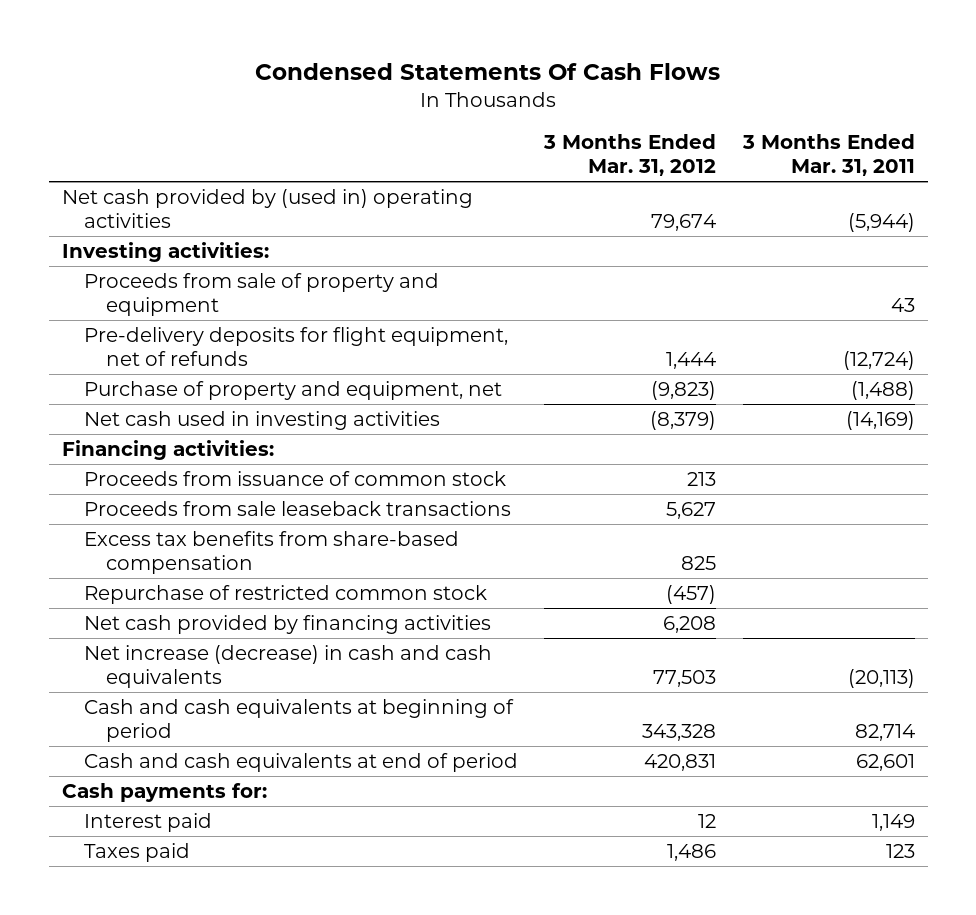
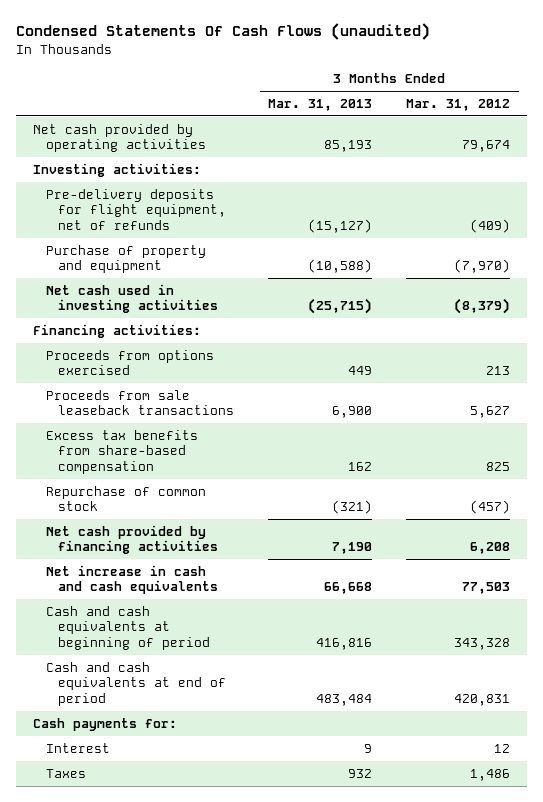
- Condensed Statements Of Cash Flows
+ Condensed Statements Of Cash Flows (unaudited)
- | 3 Months Ended Mar. 31, 2012 | 3 Months Ended Mar. 31, 2011
+ | 3 Months Ended Mar. 31, 2013 | 3 Months Ended Mar. 31, 2012
- Net cash provided by (used in) operating activities | 79,674 | (5,944)
+ Net cash provided by operating activities | 85,193 | 79,674
- Proceeds from sale of property and equipment | | 43
- Pre-delivery deposits for flight equipment, net of refunds | 1,444 | (12,724)
- Purchase of property and equipment, net | (9,823) | (1,488)
+ Pre-delivery deposits for flight equipment, net of refunds | (15,127) | (409)
+ Purchase of property and equipment | (10,588) | (7,970)
- Proceeds from issuance of common stock | 213 |
+ Proceeds from options exercised | 449 | 213
- Repurchase of restricted common stock | (457) |
+ Repurchase of common stock | (321) | (457)
- Net increase (decrease) in cash and cash equivalents | 77,503 | (20,113)
+ Net increase in cash and cash equivalents | 66,668 | 77,503
- Interest paid | 12 | 1,149
- Taxes paid | 1,486 | 123
+ Interest | 9 | 12
+ Taxes | 932 | 1,486

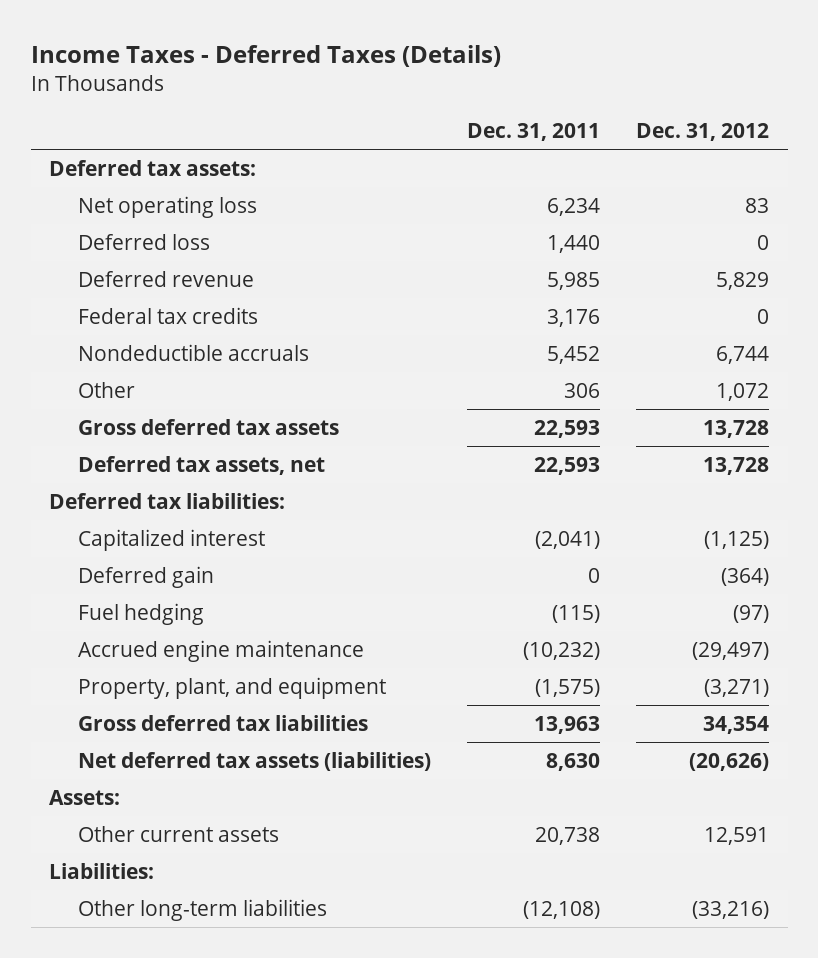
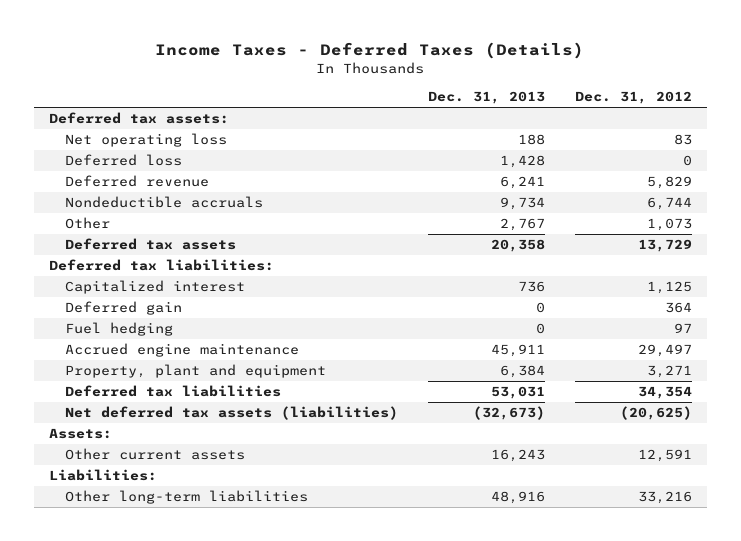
- | Dec. 31, 2011 | Dec. 31, 2012
+ | Dec. 31, 2013 | Dec. 31, 2012
- Federal tax credits | 3,176 | 0
- Other | 306 | 1,072
- Gross deferred tax assets | 22,593 | 13,728
- Deferred tax assets, net | 22,593 | 13,728
+ Other | 2,767 | 1,073
+ Deferred tax assets | 20,358 | 13,729
- Capitalized interest | (2,041) | (1,125)
- Deferred gain | 0 | (364)
- Fuel hedging | (115) | (97)
- Accrued engine maintenance | (10,232) | (29,497)
- Property, plant, and equipment | (1,575) | (3,271)
- Gross deferred tax liabilities | 13,963 | 34,354
- Net deferred tax assets (liabilities) | 8,630 | (20,626)
+ Capitalized interest | 736 | 1,125
+ Deferred gain | 0 | 364
+ Fuel hedging | 0 | 97
+ Accrued engine maintenance | 45,911 | 29,497
+ Property, plant and equipment | 6,384 | 3,271
+ Deferred tax liabilities | 53,031 | 34,354
+ Net deferred tax assets (liabilities) | (32,673) | (20,625)
- Other long-term liabilities | (12,108) | (33,216)
+ Other long-term liabilities | 48,916 | 33,216

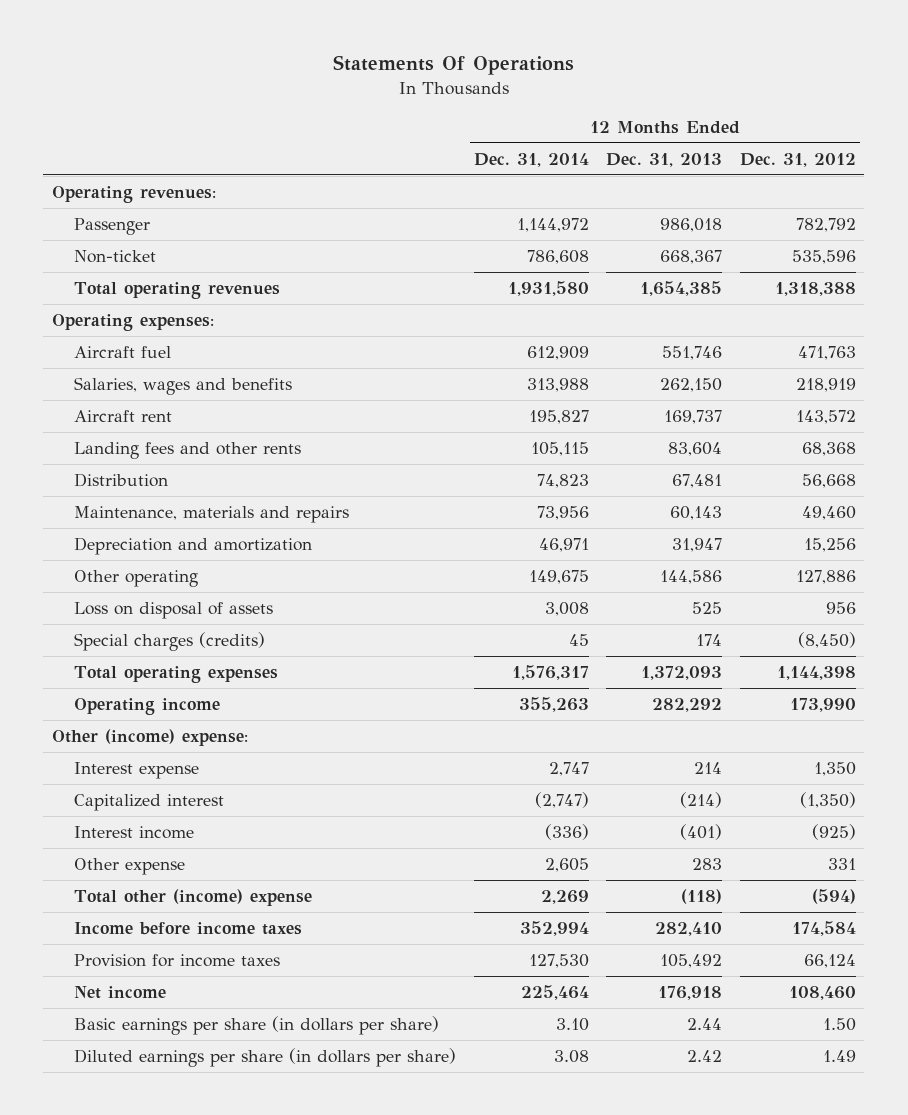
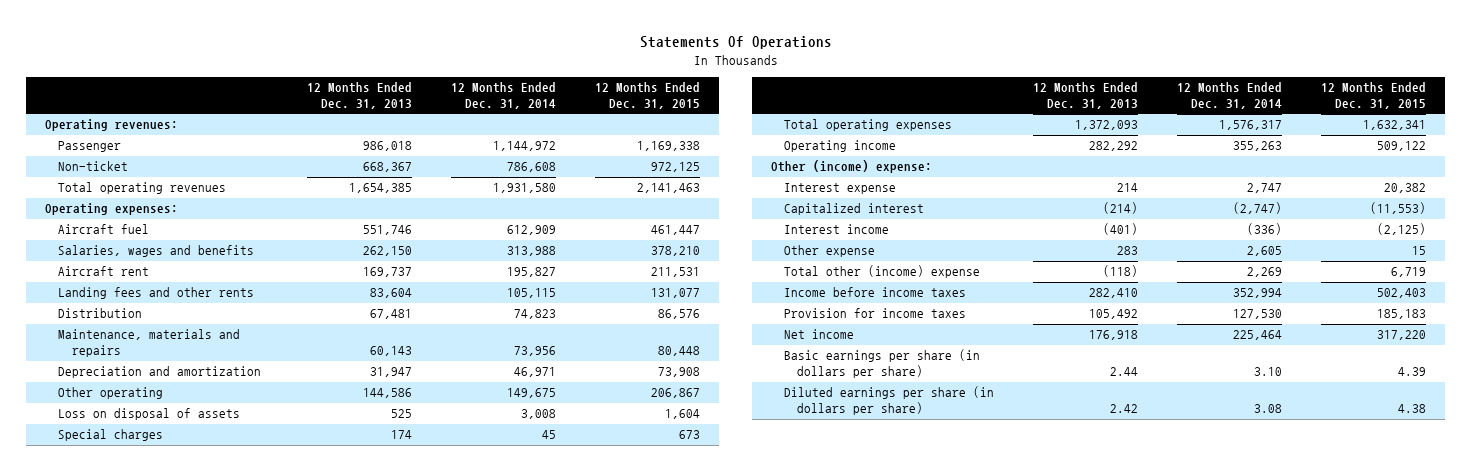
- | 12 Months Ended Dec. 31, 2014 | 12 Months Ended Dec. 31, 2013 | 12 Months Ended Dec. 31, 2012
+ | 12 Months Ended Dec. 31, 2013 | 12 Months Ended Dec. 31, 2014 | 12 Months Ended Dec. 31, 2015
- Special charges (credits) | 45 | 174 | (8,450)
+ Special charges | 174 | 45 | 673

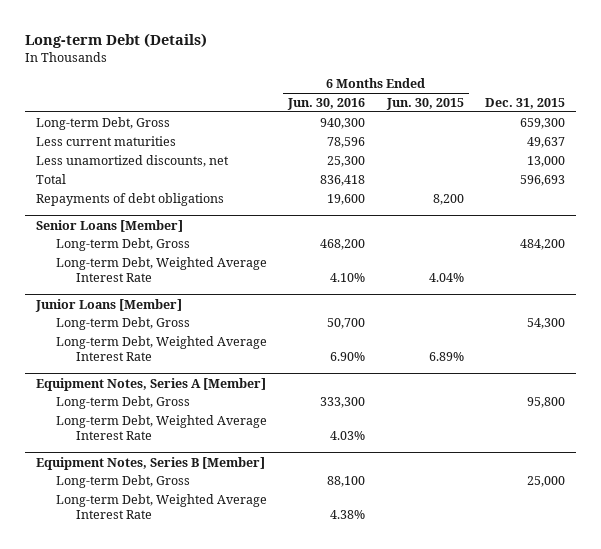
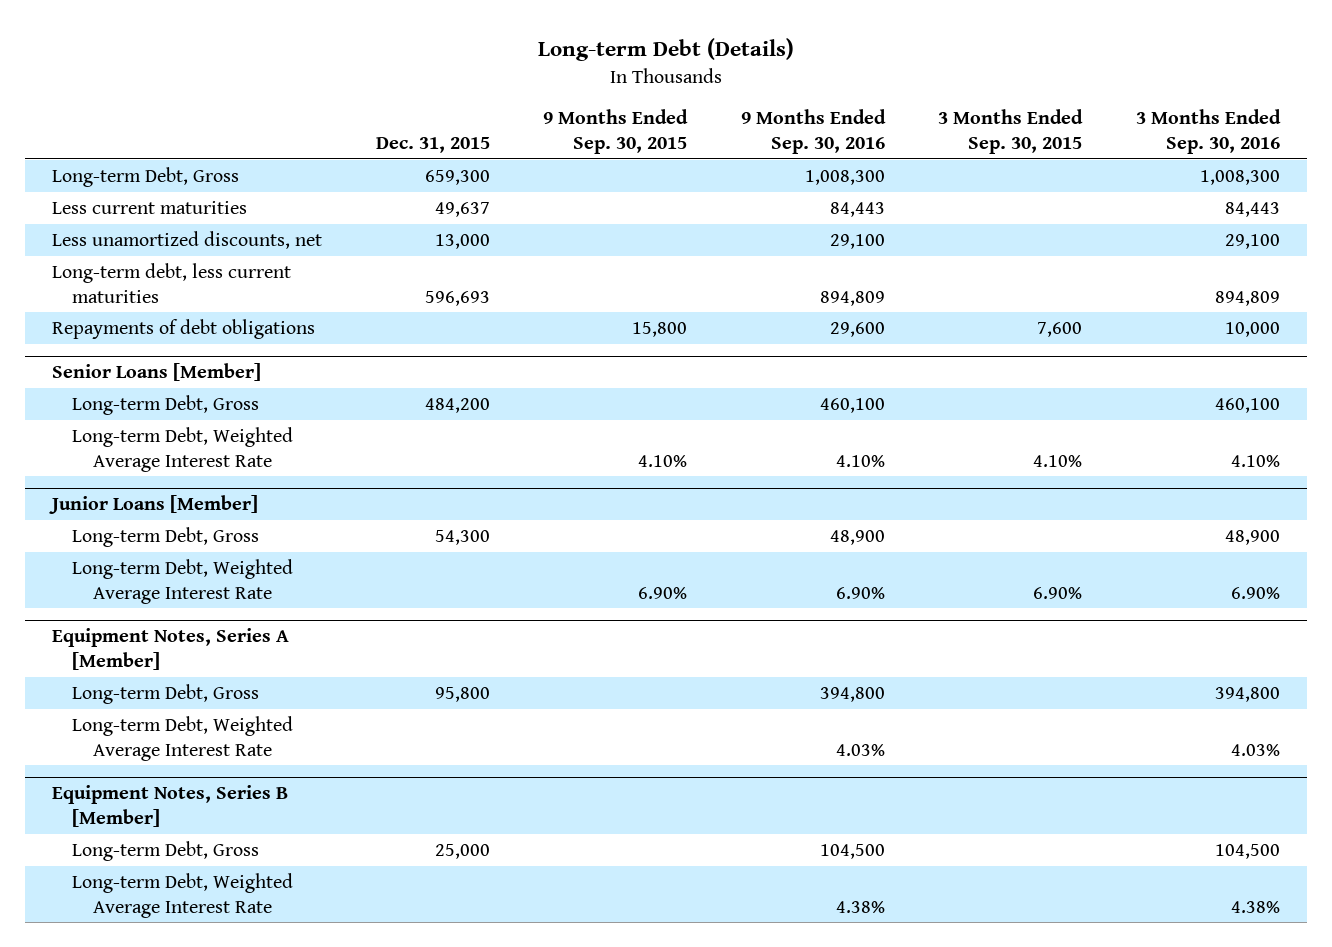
- | 6 Months Ended Jun. 30, 2016 | 6 Months Ended Jun. 30, 2015 | Dec. 31, 2015
+ | Dec. 31, 2015 | 9 Months Ended Sep. 30, 2015 | 9 Months Ended Sep. 30, 2016 | 3 Months Ended Sep. 30, 2015 | 3 Months Ended Sep. 30, 2016
- Total | 836,418 | | 596,693
+ Long-term debt, less current maturities | 596,693 | | 894,809 | | 894,809

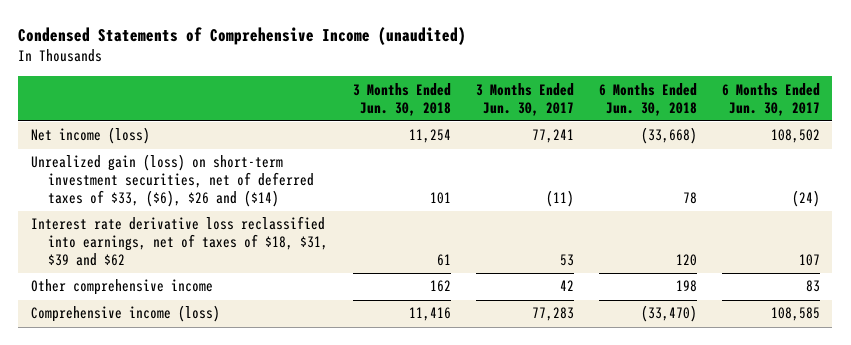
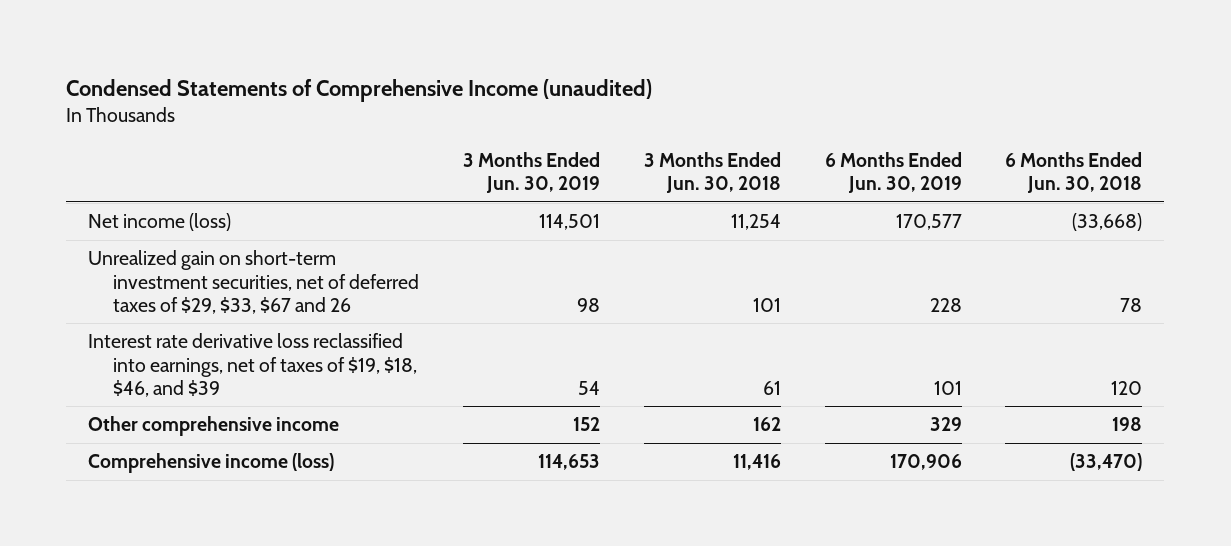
- | 3 Months Ended Jun. 30, 2018 | 3 Months Ended Jun. 30, 2017 | 6 Months Ended Jun. 30, 2018 | 6 Months Ended Jun. 30, 2017
+ | 3 Months Ended Jun. 30, 2019 | 3 Months Ended Jun. 30, 2018 | 6 Months Ended Jun. 30, 2019 | 6 Months Ended Jun. 30, 2018
- Unrealized gain (loss) on short-term investment securities, net of deferred taxes of $33, ($6), $26 and ($14) | 101 | (11) | 78 | (24)
- Interest rate derivative loss reclassified into earnings, net of taxes of $18, $31, $39 and $62 | 61 | 53 | 120 | 107
+ Unrealized gain on short-term investment securities, net of deferred taxes of $29, $33, $67 and 26 | 98 | 101 | 228 | 78
+ Interest rate derivative loss reclassified into earnings, net of taxes of $19, $18, $46, and $39 | 54 | 61 | 101 | 120

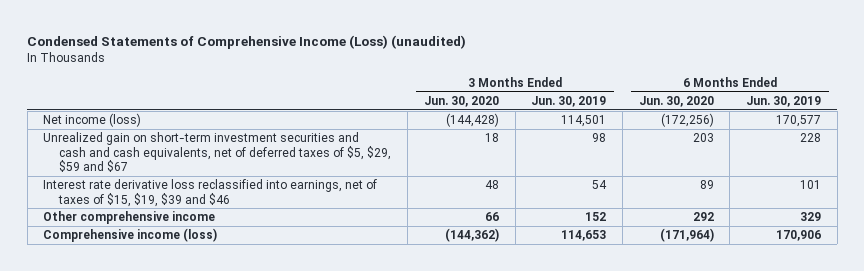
- Condensed Statements of Comprehensive Income (unaudited)
+ Condensed Statements of Comprehensive Income (Loss) (unaudited)
- | 3 Months Ended Jun. 30, 2019 | 3 Months Ended Jun. 30, 2018 | 6 Months Ended Jun. 30, 2019 | 6 Months Ended Jun. 30, 2018
+ | 3 Months Ended Jun. 30, 2020 | 3 Months Ended Jun. 30, 2019 | 6 Months Ended Jun. 30, 2020 | 6 Months Ended Jun. 30, 2019
- Unrealized gain on short-term investment securities, net of deferred taxes of $29, $33, $67 and 26 | 98 | 101 | 228 | 78
- Interest rate derivative loss reclassified into earnings, net of taxes of $19, $18, $46, and $39 | 54 | 61 | 101 | 120
+ Unrealized gain on short-term investment securities and cash and cash equivalents, net of deferred taxes of $5, $29, $59 and $67 | 18 | 98 | 203 | 228
+ Interest rate derivative loss reclassified into earnings, net of taxes of $15, $19, $39 and $46 | 48 | 54 | 89 | 101

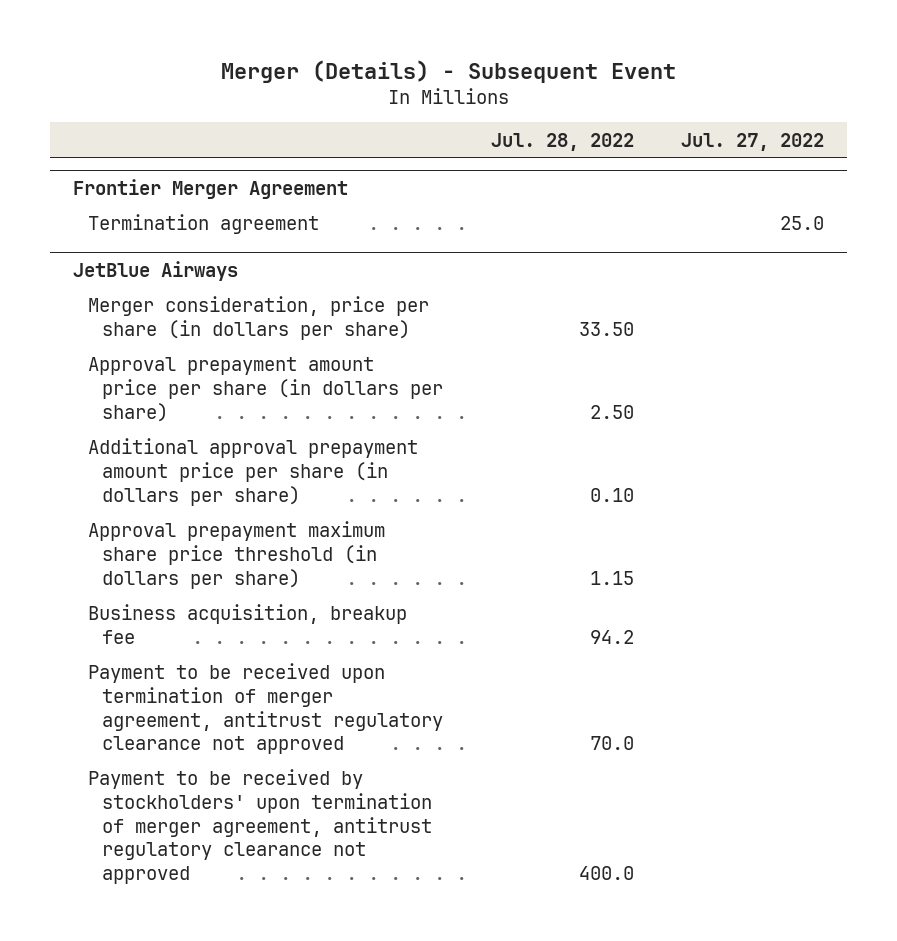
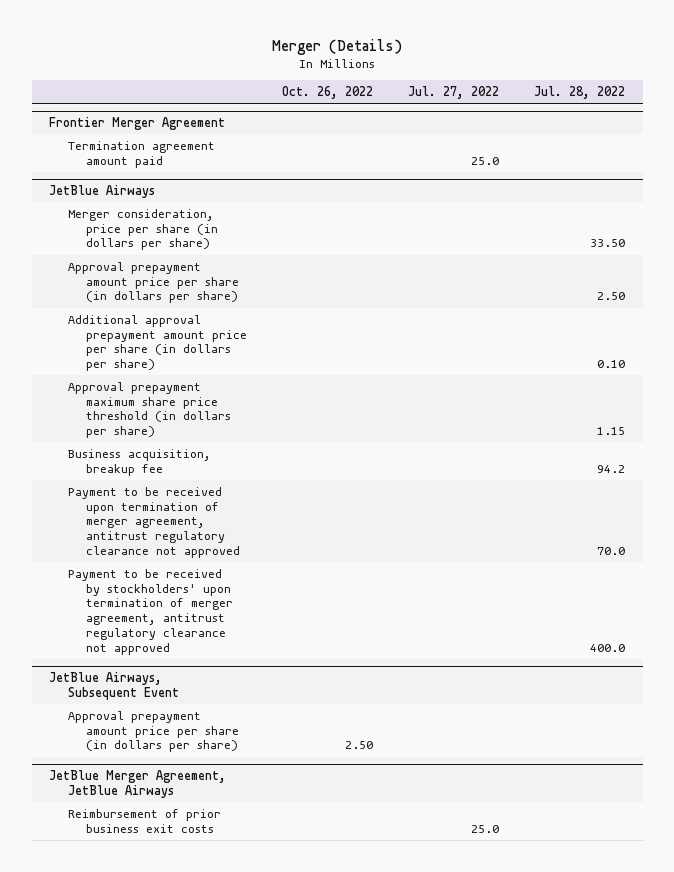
- Merger (Details) - Subsequent Event
+ Merger (Details)
- | Jul. 28, 2022 | Jul. 27, 2022
+ | Oct. 26, 2022 | Jul. 27, 2022 | Jul. 28, 2022
@ Frontier Merger Agreement
- Termination agreement | | 25.0
+ Termination agreement amount paid | | 25.0 |
+ JetBlue Airways, Subsequent Event
+ Approval prepayment amount price per share (in dollars per share) | 2.50 | |
+ JetBlue Merger Agreement, JetBlue Airways
+ Reimbursement of prior business exit costs | | 25.0 |

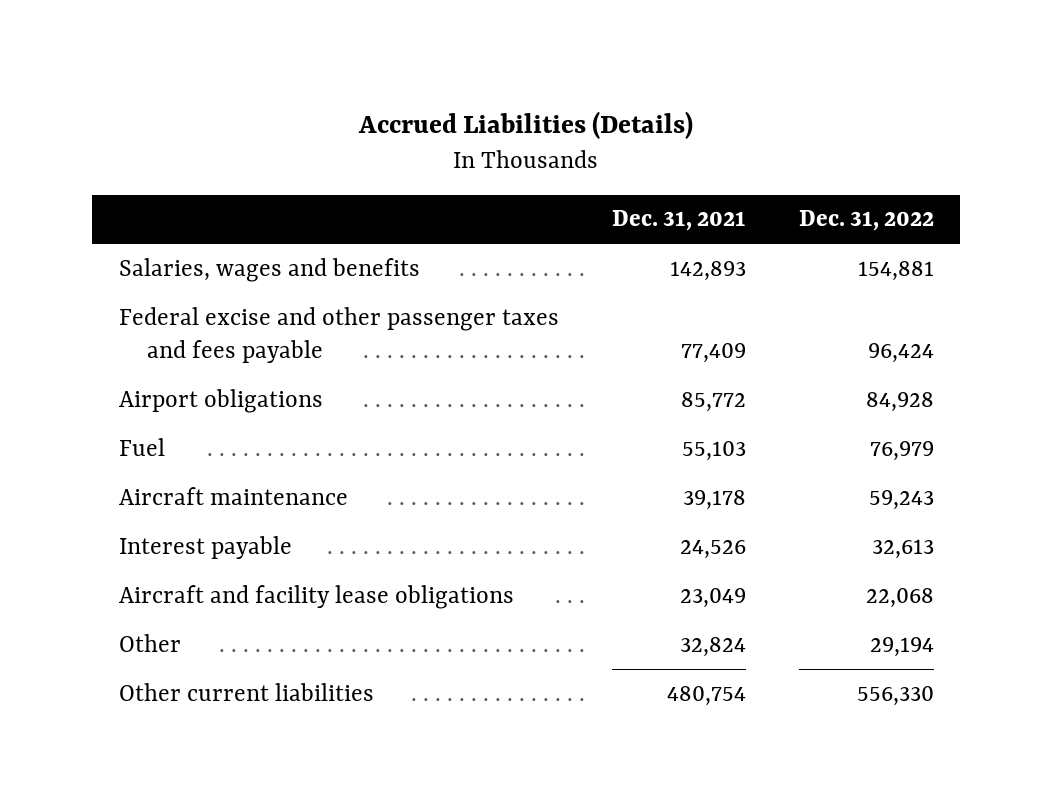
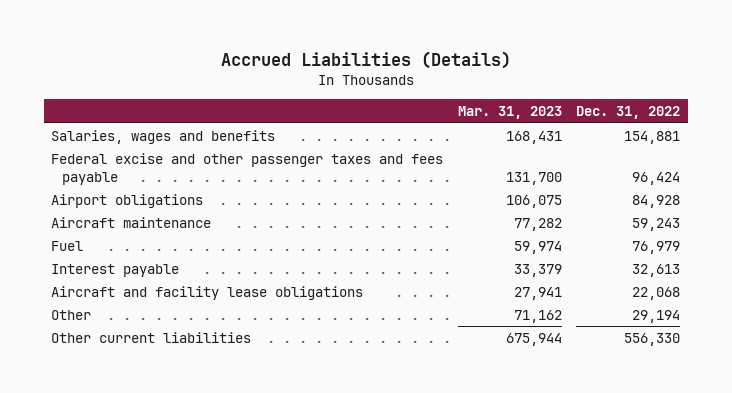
- | Dec. 31, 2021 | Dec. 31, 2022
+ | Mar. 31, 2023 | Dec. 31, 2022
moved down: Fuel | 59,974 | 76,979

